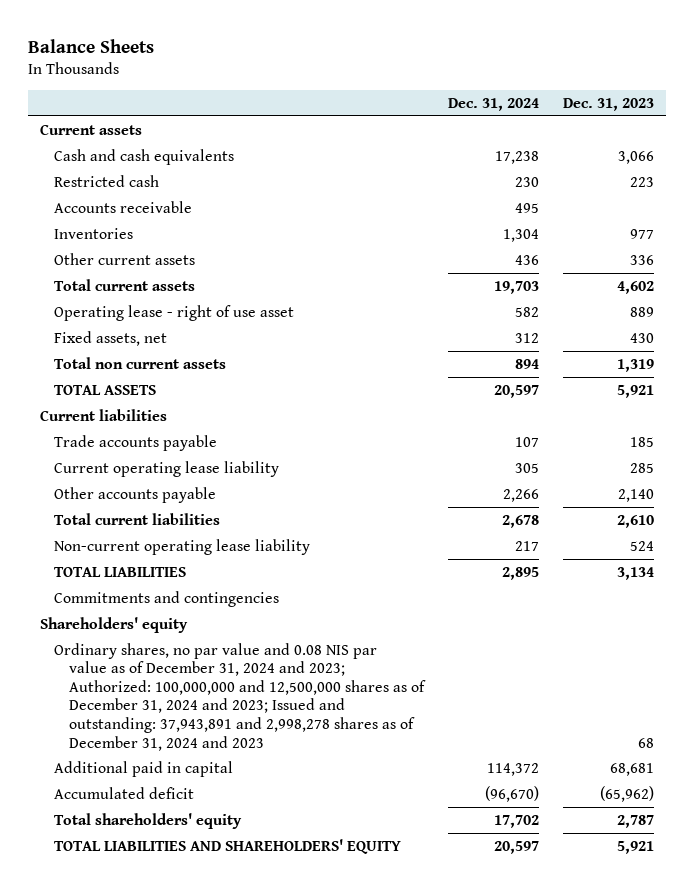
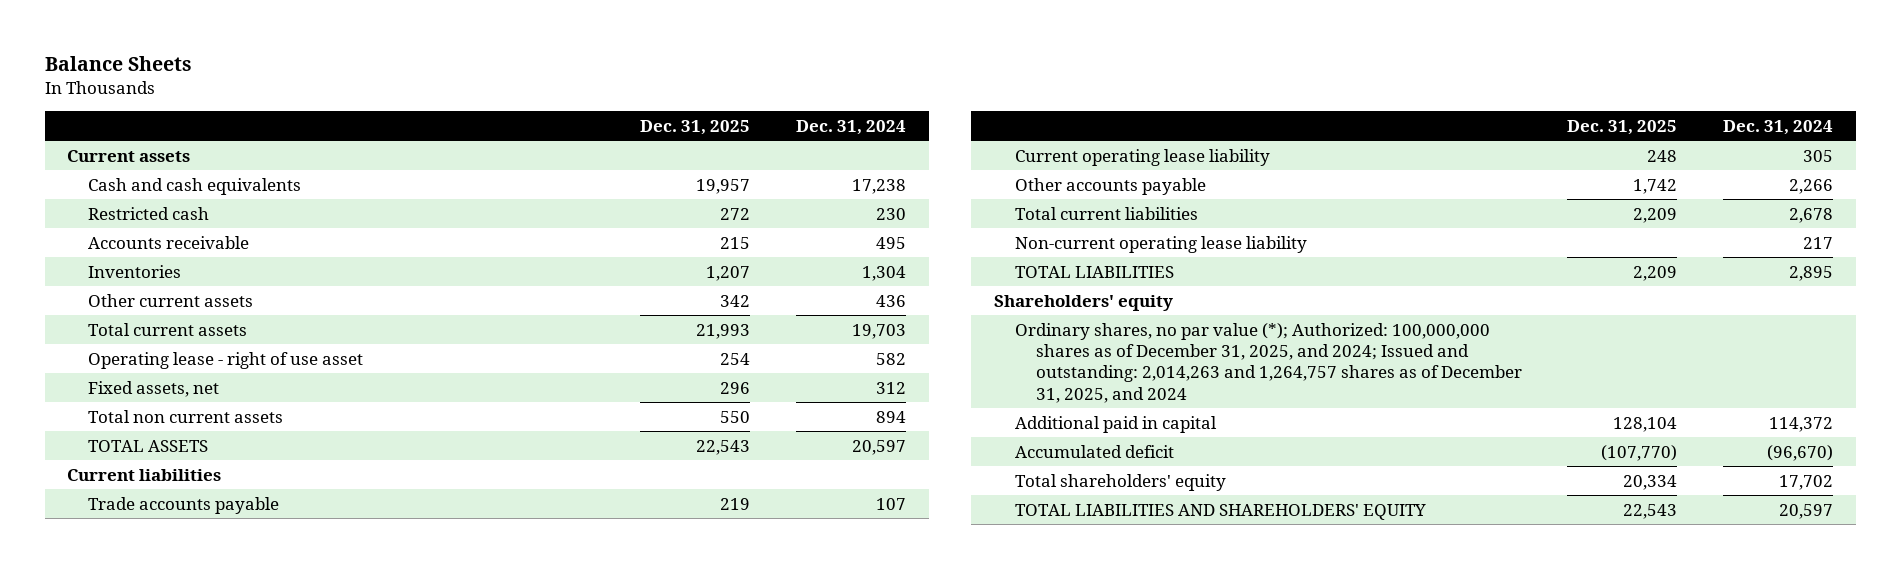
- | Dec. 31, 2024 | Dec. 31, 2023
+ | Dec. 31, 2025 | Dec. 31, 2024
- Commitments and contingencies
- Ordinary shares, no par value and 0.08 NIS par value as of December 31, 2024 and 2023; Authorized: 100,000,000 and 12,500,000 shares as of December 31, 2024 and 2023; Issued and outstanding: 37,943,891 and 2,998,278 shares as of December 31, 2024 and 2023 | | 68
+ Ordinary shares, no par value (*); Authorized: 100,000,000 shares as of December 31, 2025, and 2024; Issued and outstanding: 2,014,263 and 1,264,757 shares as of December 31, 2025, and 2024

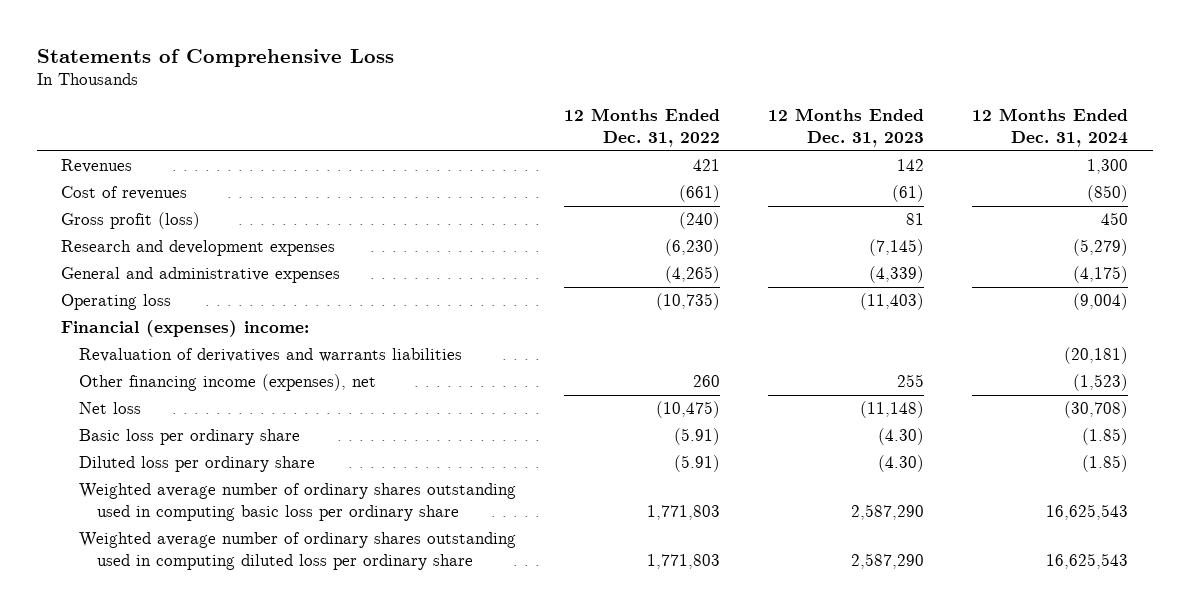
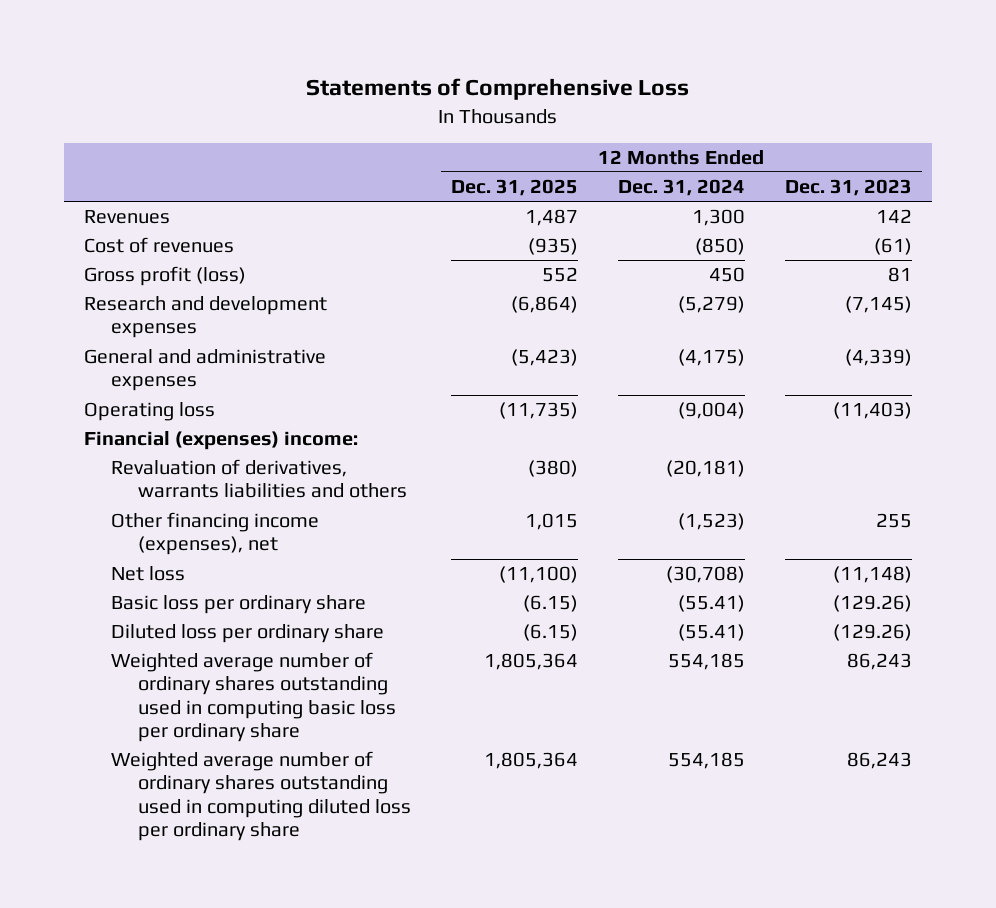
- | 12 Months Ended Dec. 31, 2022 | 12 Months Ended Dec. 31, 2023 | 12 Months Ended Dec. 31, 2024
+ | 12 Months Ended Dec. 31, 2025 | 12 Months Ended Dec. 31, 2024 | 12 Months Ended Dec. 31, 2023
- Revaluation of derivatives and warrants liabilities | | | (20,181)
+ Revaluation of derivatives, warrants liabilities and others | (380) | (20,181) |
- Basic loss per ordinary share | (5.91) | (4.30) | (1.85)
- Diluted loss per ordinary share | (5.91) | (4.30) | (1.85)
- Weighted average number of ordinary shares outstanding used in computing basic loss per ordinary share | 1,771,803 | 2,587,290 | 16,625,543
- Weighted average number of ordinary shares outstanding used in computing diluted loss per ordinary share | 1,771,803 | 2,587,290 | 16,625,543
+ Basic loss per ordinary share | (6.15) | (55.41) | (129.26)
+ Diluted loss per ordinary share | (6.15) | (55.41) | (129.26)
+ Weighted average number of ordinary shares outstanding used in computing basic loss per ordinary share | 1,805,364 | 554,185 | 86,243
+ Weighted average number of ordinary shares outstanding used in computing diluted loss per ordinary share | 1,805,364 | 554,185 | 86,243

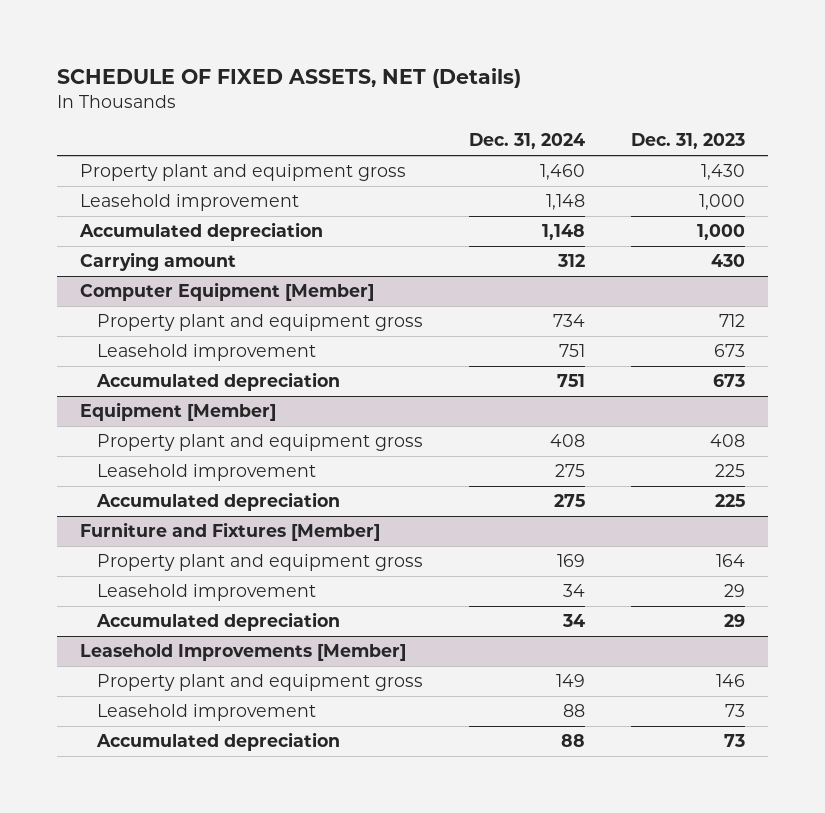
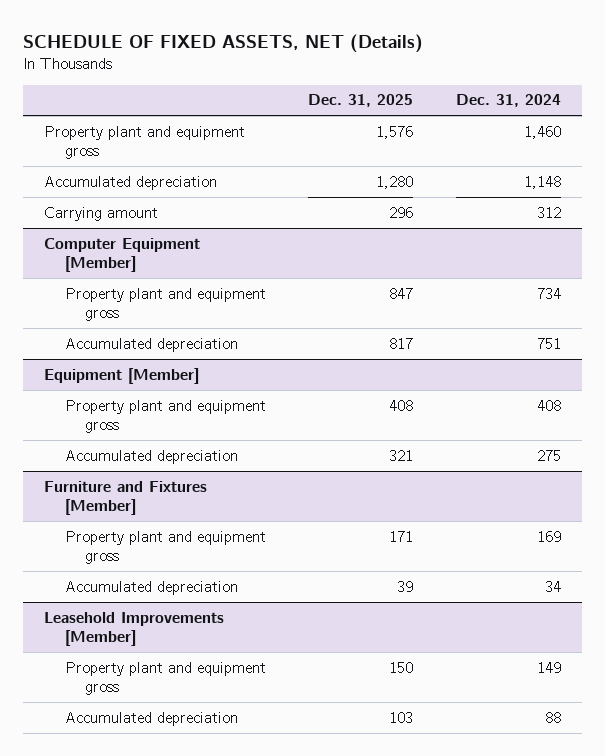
- | Dec. 31, 2024 | Dec. 31, 2023
+ | Dec. 31, 2025 | Dec. 31, 2024
- Leasehold improvement | 1,148 | 1,000
@ Computer Equipment [Member]
- Leasehold improvement | 751 | 673
@ Equipment [Member]
- Leasehold improvement | 275 | 225
@ Furniture and Fixtures [Member]
- Leasehold improvement | 34 | 29
@ Leasehold Improvements [Member]
- Leasehold improvement | 88 | 73

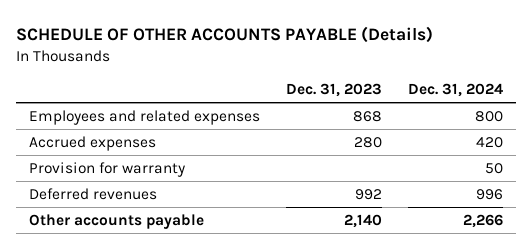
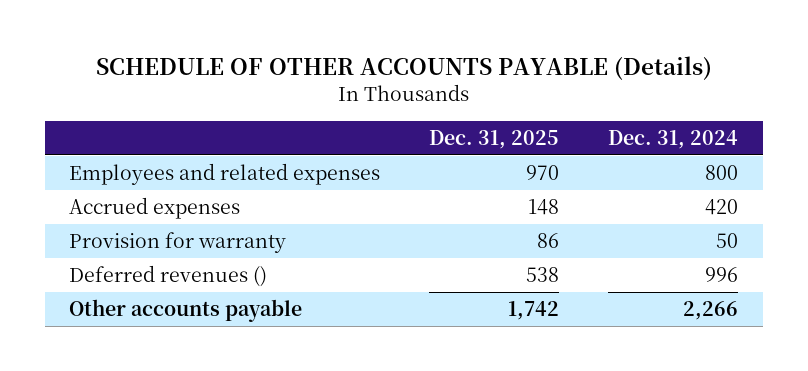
- | Dec. 31, 2023 | Dec. 31, 2024
+ | Dec. 31, 2025 | Dec. 31, 2024
- Deferred revenues | 992 | 996
+ Deferred revenues () | 538 | 996

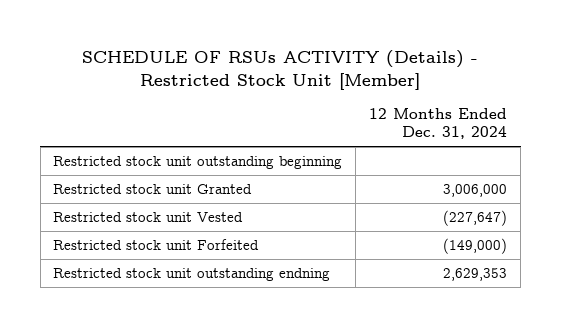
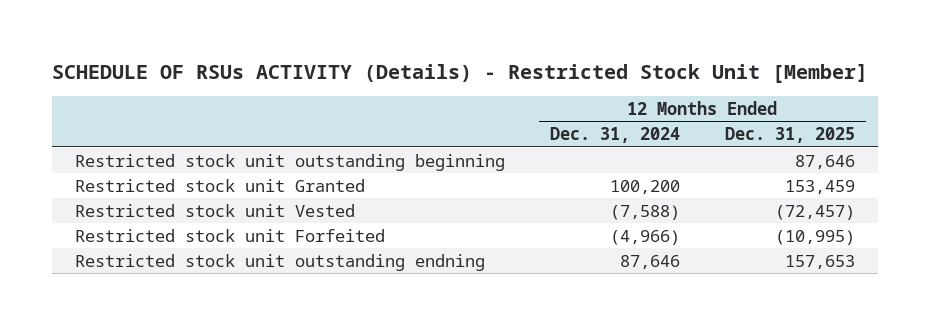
- | 12 Months Ended Dec. 31, 2024
+ | 12 Months Ended Dec. 31, 2024 | 12 Months Ended Dec. 31, 2025
- Restricted stock unit Granted | 3,006,000
- Restricted stock unit Vested | (227,647)
- Restricted stock unit Forfeited | (149,000)
- Restricted stock unit outstanding endning | 2,629,353
+ Restricted stock unit Granted | 100,200 | 153,459
+ Restricted stock unit Vested | (7,588) | (72,457)
+ Restricted stock unit Forfeited | (4,966) | (10,995)
+ Restricted stock unit outstanding endning | 87,646 | 157,653

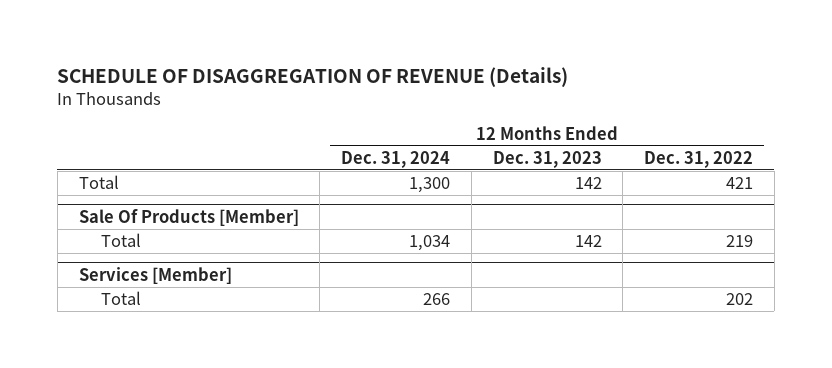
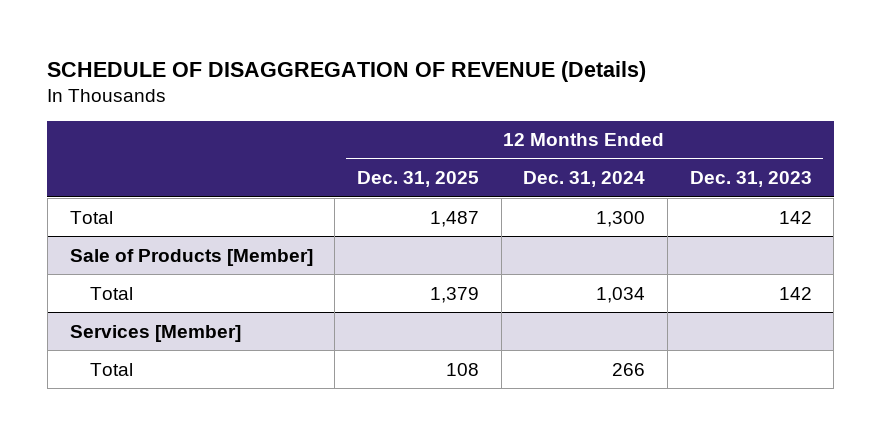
- | 12 Months Ended Dec. 31, 2024 | 12 Months Ended Dec. 31, 2023 | 12 Months Ended Dec. 31, 2022
+ | 12 Months Ended Dec. 31, 2025 | 12 Months Ended Dec. 31, 2024 | 12 Months Ended Dec. 31, 2023
- Sale Of Products [Member]
+ Sale of Products [Member]

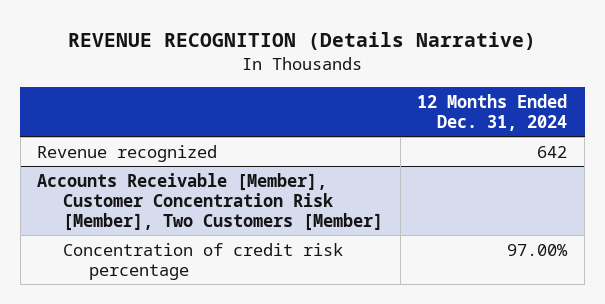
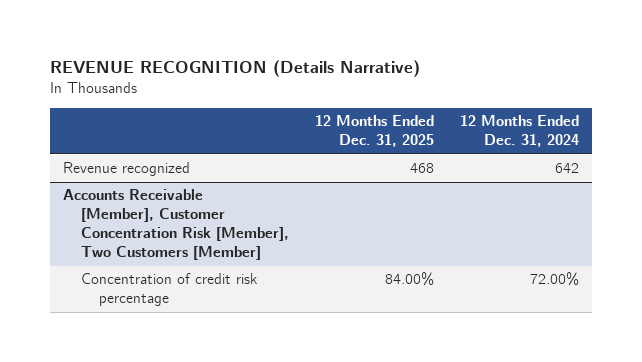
- | 12 Months Ended Dec. 31, 2024
+ | 12 Months Ended Dec. 31, 2025 | 12 Months Ended Dec. 31, 2024
@ Accounts Receivable [Member], Customer Concentration Risk [Member], Two Customers [Member]
- Concentration of credit risk percentage | 97.00%
+ Concentration of credit risk percentage | 84.00% | 72.00%

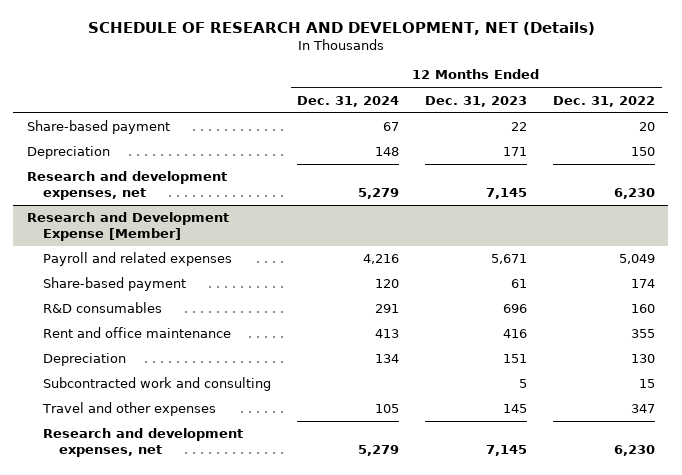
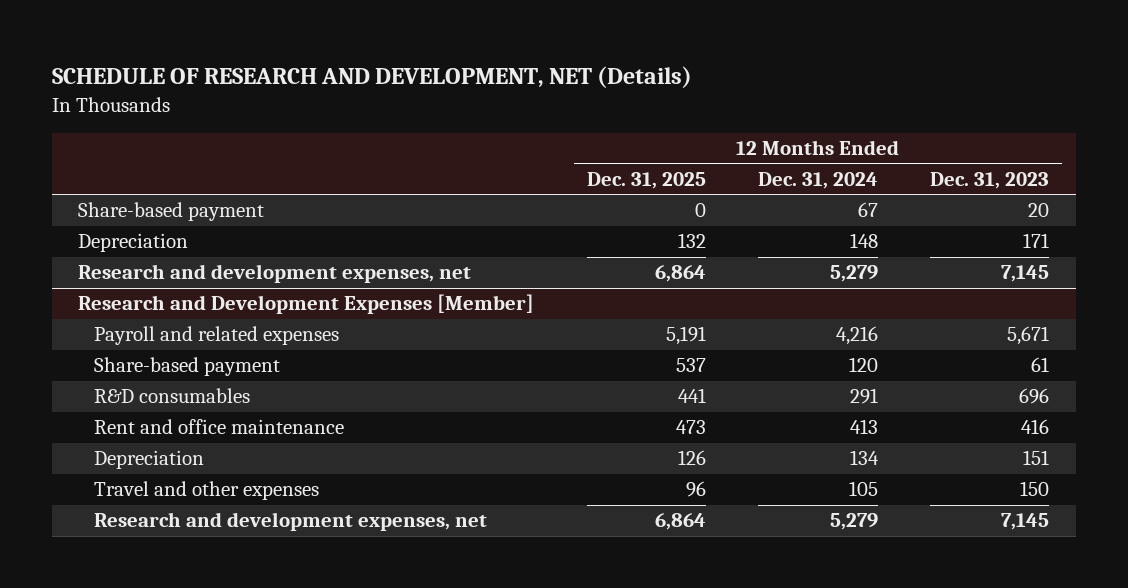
- | 12 Months Ended Dec. 31, 2024 | 12 Months Ended Dec. 31, 2023 | 12 Months Ended Dec. 31, 2022
+ | 12 Months Ended Dec. 31, 2025 | 12 Months Ended Dec. 31, 2024 | 12 Months Ended Dec. 31, 2023
- Share-based payment | 67 | 22 | 20
+ Share-based payment | 0 | 67 | 20
- Research and Development Expense [Member]
+ Research and Development Expenses [Member]
- Subcontracted work and consulting | | 5 | 15
- Travel and other expenses | 105 | 145 | 347
+ Travel and other expenses | 96 | 105 | 150

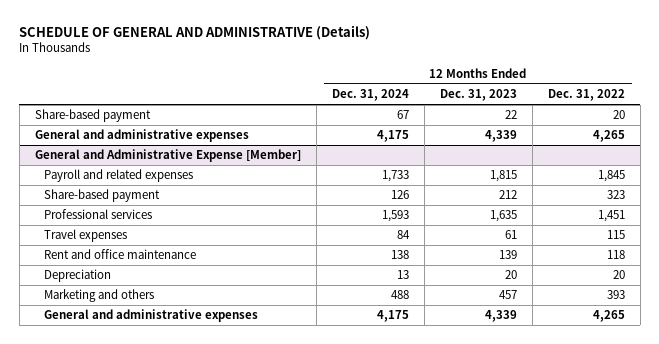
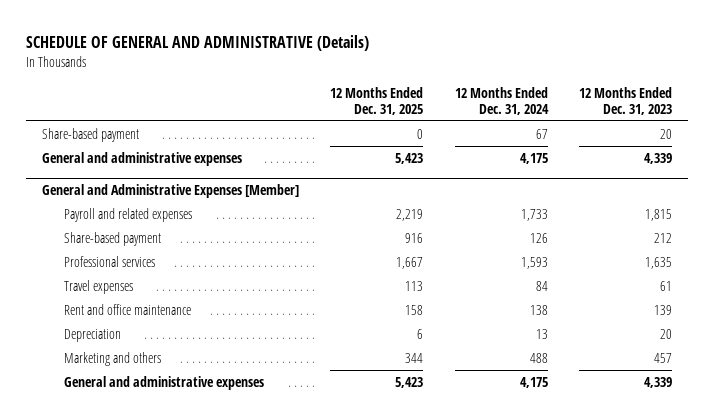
- | 12 Months Ended Dec. 31, 2024 | 12 Months Ended Dec. 31, 2023 | 12 Months Ended Dec. 31, 2022
+ | 12 Months Ended Dec. 31, 2025 | 12 Months Ended Dec. 31, 2024 | 12 Months Ended Dec. 31, 2023
- Share-based payment | 67 | 22 | 20
+ Share-based payment | 0 | 67 | 20
- General and Administrative Expense [Member]
+ General and Administrative Expenses [Member]

